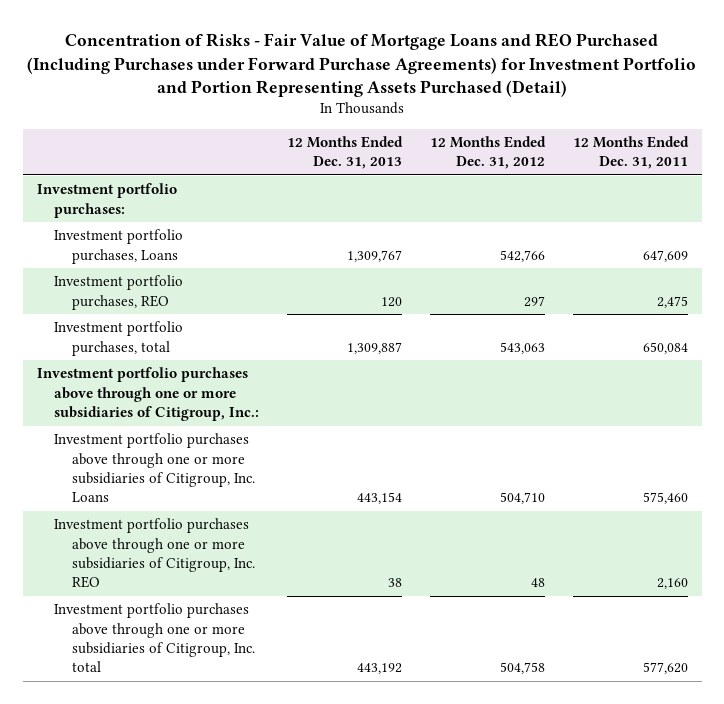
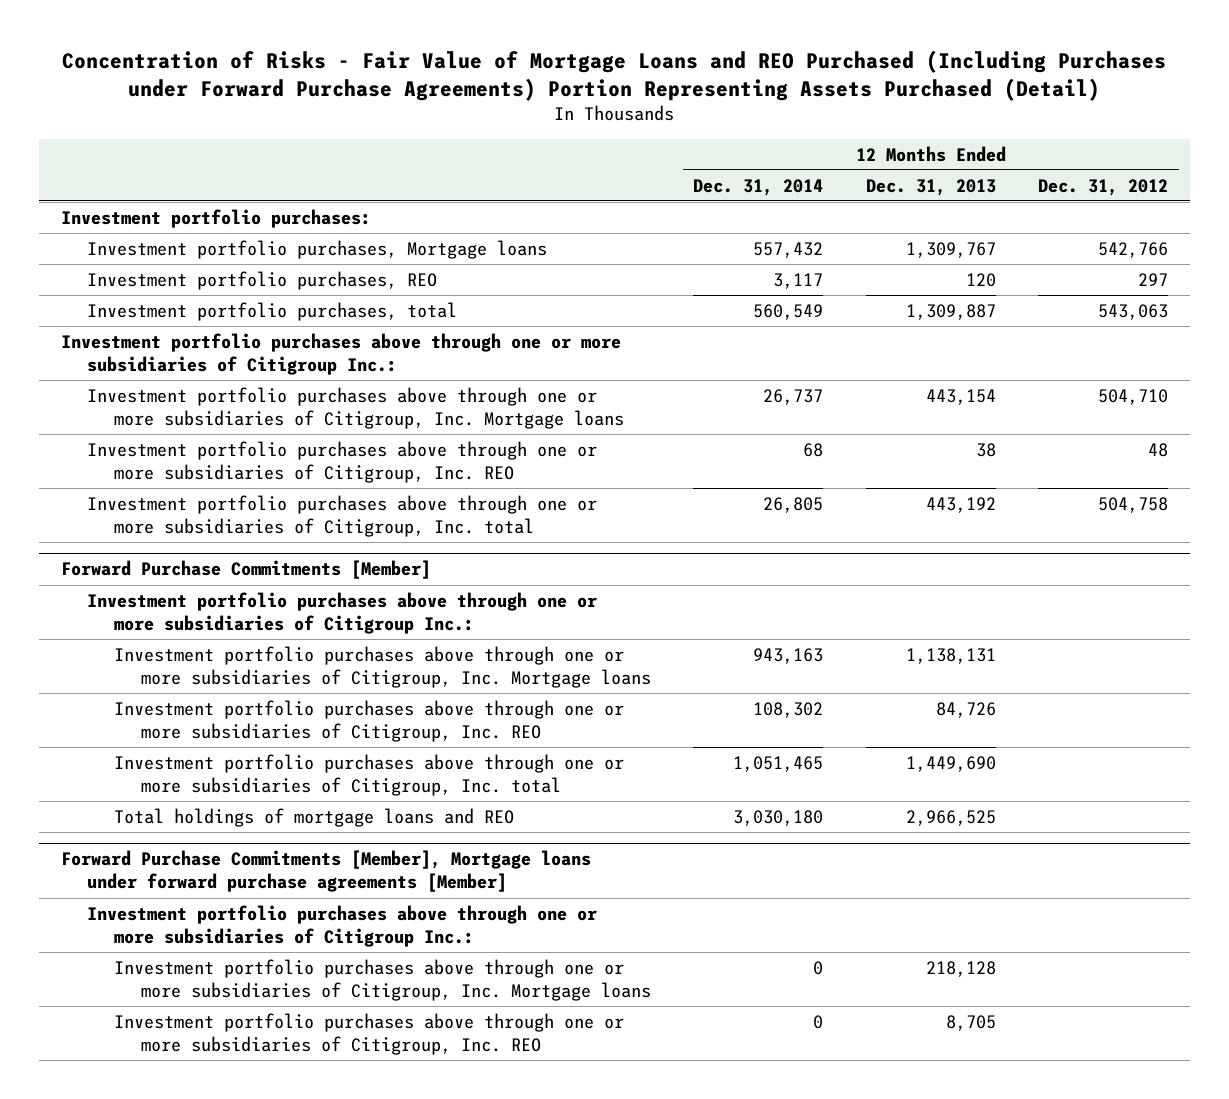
- Concentration of Risks - Fair Value of Mortgage Loans and REO Purchased (Including Purchases under Forward Purchase Agreements) for Investment Portfolio and Portion Representing Assets Purchased (Detail)
+ Concentration of Risks - Fair Value of Mortgage Loans and REO Purchased (Including Purchases under Forward Purchase Agreements) Portion Representing Assets Purchased (Detail)
- | 12 Months Ended Dec. 31, 2013 | 12 Months Ended Dec. 31, 2012 | 12 Months Ended Dec. 31, 2011
+ | 12 Months Ended Dec. 31, 2014 | 12 Months Ended Dec. 31, 2013 | 12 Months Ended Dec. 31, 2012
- Investment portfolio purchases, Loans | 1,309,767 | 542,766 | 647,609
+ Investment portfolio purchases, Mortgage loans | 557,432 | 1,309,767 | 542,766
- Investment portfolio purchases above through one or more subsidiaries of Citigroup, Inc.:
- Investment portfolio purchases above through one or more subsidiaries of Citigroup, Inc. Loans | 443,154 | 504,710 | 575,460
+ Investment portfolio purchases above through one or more subsidiaries of Citigroup Inc.:
+ Investment portfolio purchases above through one or more subsidiaries of Citigroup, Inc. Mortgage loans | 26,737 | 443,154 | 504,710
+ Forward Purchase Commitments [Member]
+ Investment portfolio purchases above through one or more subsidiaries of Citigroup Inc.:
+ Investment portfolio purchases above through one or more subsidiaries of Citigroup, Inc. Mortgage loans | 943,163 | 1,138,131 |
+ Investment portfolio purchases above through one or more subsidiaries of Citigroup, Inc. REO | 108,302 | 84,726 |
+ Investment portfolio purchases above through one or more subsidiaries of Citigroup, Inc. total | 1,051,465 | 1,449,690 |
+ Total holdings of mortgage loans and REO | 3,030,180 | 2,966,525 |
+ Forward Purchase Commitments [Member], Mortgage loans under forward purchase agreements [Member]
+ Investment portfolio purchases above through one or more subsidiaries of Citigroup Inc.:
+ Investment portfolio purchases above through one or more subsidiaries of Citigroup, Inc. Mortgage loans | 0 | 218,128 |
+ Investment portfolio purchases above through one or more subsidiaries of Citigroup, Inc. REO | 0 | 8,705 |

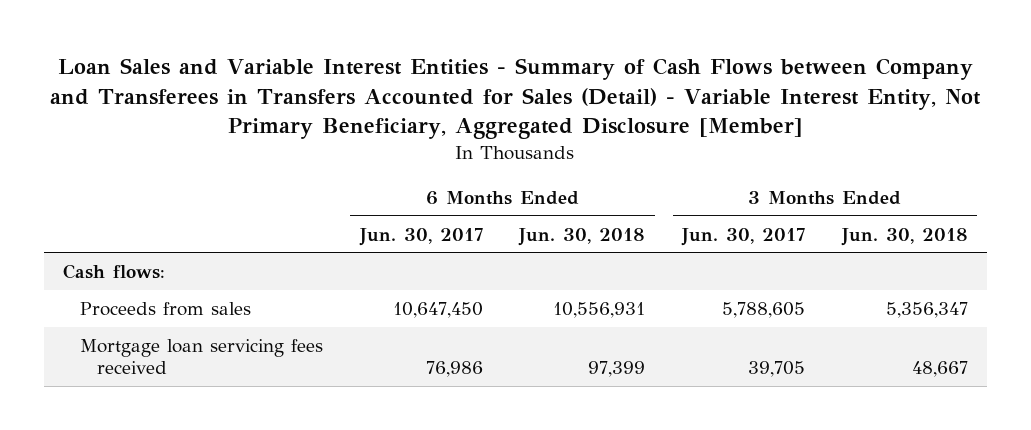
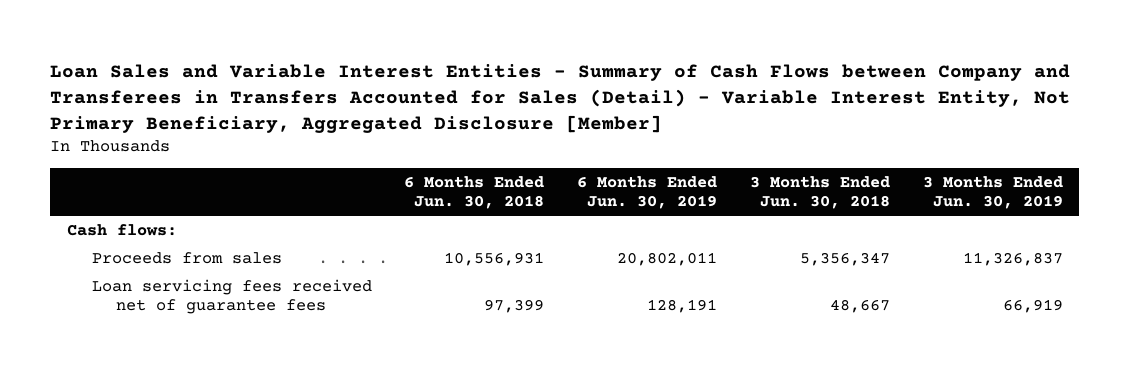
- | 6 Months Ended Jun. 30, 2017 | 6 Months Ended Jun. 30, 2018 | 3 Months Ended Jun. 30, 2017 | 3 Months Ended Jun. 30, 2018
+ | 6 Months Ended Jun. 30, 2018 | 6 Months Ended Jun. 30, 2019 | 3 Months Ended Jun. 30, 2018 | 3 Months Ended Jun. 30, 2019
- Mortgage loan servicing fees received | 76,986 | 97,399 | 39,705 | 48,667
+ Loan servicing fees received net of guarantee fees | 97,399 | 128,191 | 48,667 | 66,919

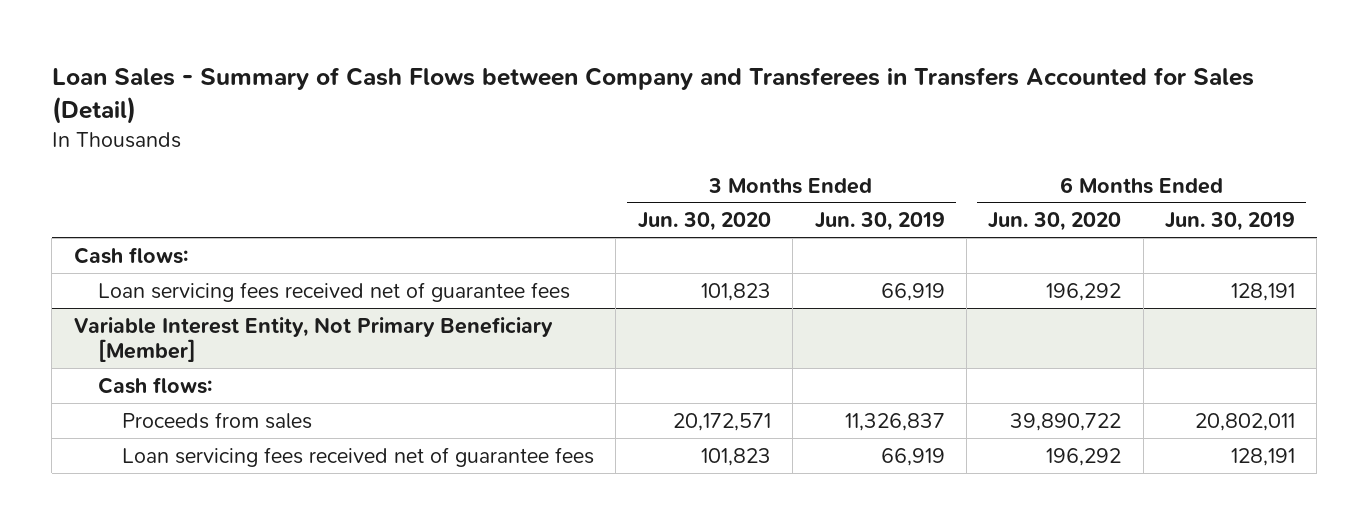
- Loan Sales and Variable Interest Entities - Summary of Cash Flows between Company and Transferees in Transfers Accounted for Sales (Detail) - Variable Interest Entity, Not Primary Beneficiary, Aggregated Disclosure [Member]
+ Loan Sales - Summary of Cash Flows between Company and Transferees in Transfers Accounted for Sales (Detail)
- | 6 Months Ended Jun. 30, 2018 | 6 Months Ended Jun. 30, 2019 | 3 Months Ended Jun. 30, 2018 | 3 Months Ended Jun. 30, 2019
+ | 3 Months Ended Jun. 30, 2020 | 3 Months Ended Jun. 30, 2019 | 6 Months Ended Jun. 30, 2020 | 6 Months Ended Jun. 30, 2019
+ Loan servicing fees received net of guarantee fees | 101,823 | 66,919 | 196,292 | 128,191
+ Variable Interest Entity, Not Primary Beneficiary [Member]
+ Cash flows:

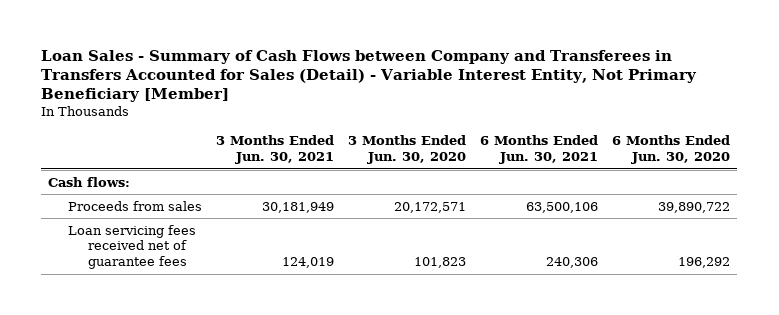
- Loan Sales - Summary of Cash Flows between Company and Transferees in Transfers Accounted for Sales (Detail)
+ Loan Sales - Summary of Cash Flows between Company and Transferees in Transfers Accounted for Sales (Detail) - Variable Interest Entity, Not Primary Beneficiary [Member]
- | 3 Months Ended Jun. 30, 2020 | 3 Months Ended Jun. 30, 2019 | 6 Months Ended Jun. 30, 2020 | 6 Months Ended Jun. 30, 2019
+ | 3 Months Ended Jun. 30, 2021 | 3 Months Ended Jun. 30, 2020 | 6 Months Ended Jun. 30, 2021 | 6 Months Ended Jun. 30, 2020
- Loan servicing fees received net of guarantee fees | 101,823 | 66,919 | 196,292 | 128,191
- Variable Interest Entity, Not Primary Beneficiary [Member]
- Cash flows:

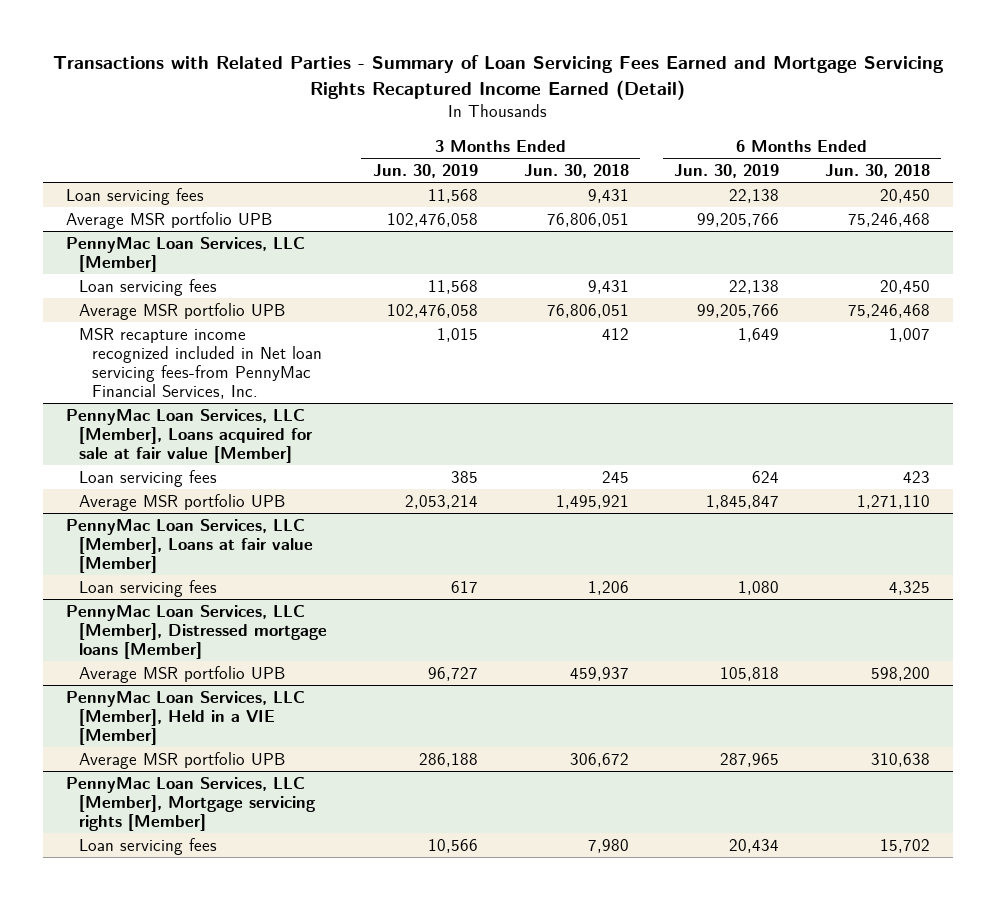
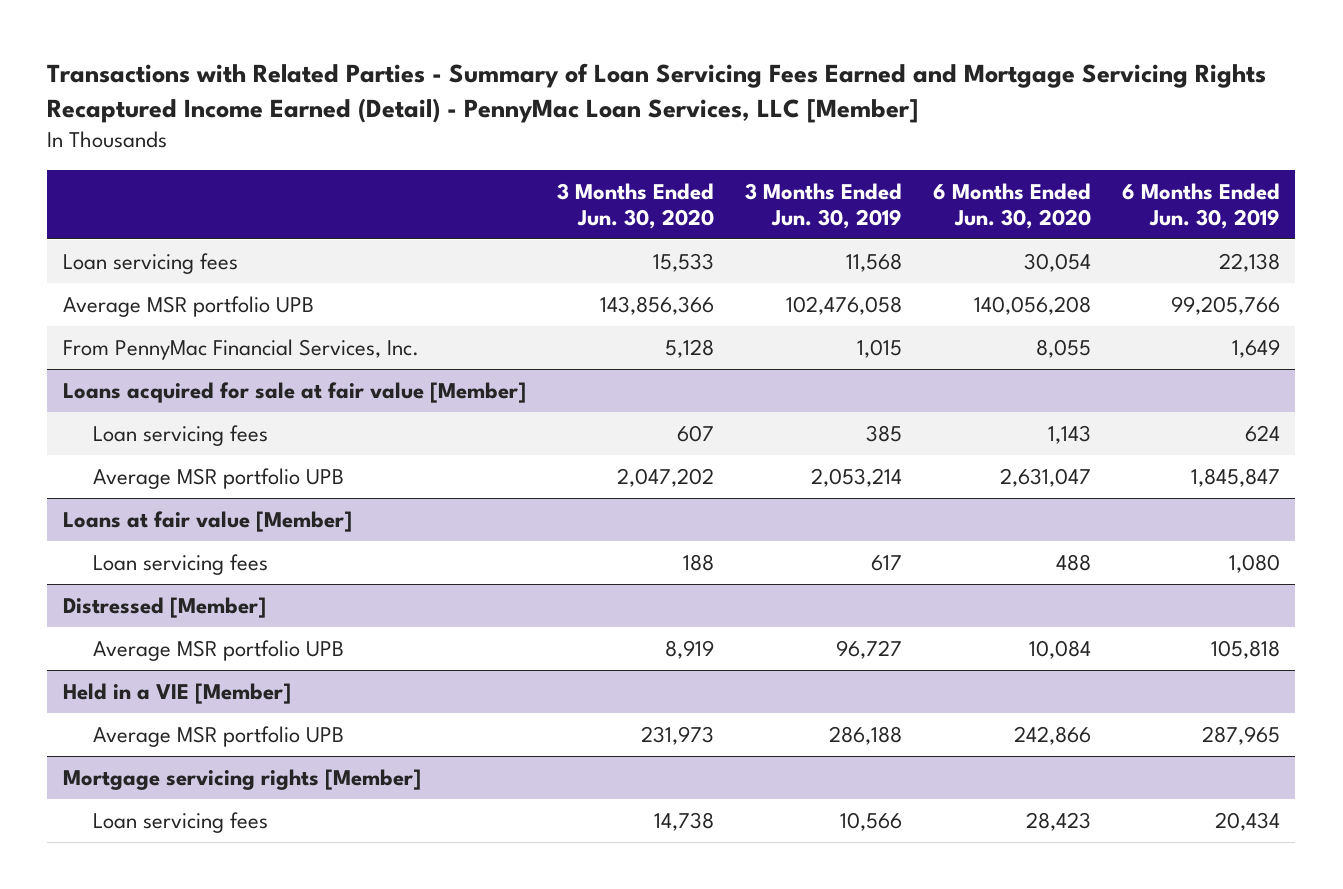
- Transactions with Related Parties - Summary of Loan Servicing Fees Earned and Mortgage Servicing Rights Recaptured Income Earned (Detail)
+ Transactions with Related Parties - Summary of Loan Servicing Fees Earned and Mortgage Servicing Rights Recaptured Income Earned (Detail) - PennyMac Loan Services, LLC [Member]
- | 3 Months Ended Jun. 30, 2019 | 3 Months Ended Jun. 30, 2018 | 6 Months Ended Jun. 30, 2019 | 6 Months Ended Jun. 30, 2018
+ | 3 Months Ended Jun. 30, 2020 | 3 Months Ended Jun. 30, 2019 | 6 Months Ended Jun. 30, 2020 | 6 Months Ended Jun. 30, 2019
- PennyMac Loan Services, LLC [Member]
- Loan servicing fees | 11,568 | 9,431 | 22,138 | 20,450
- Average MSR portfolio UPB | 102,476,058 | 76,806,051 | 99,205,766 | 75,246,468
- MSR recapture income recognized included in Net loan servicing fees-from PennyMac Financial Services, Inc. | 1,015 | 412 | 1,649 | 1,007
- PennyMac Loan Services, LLC [Member], Loans acquired for sale at fair value [Member]
+ From PennyMac Financial Services, Inc. | 5,128 | 1,015 | 8,055 | 1,649
+ Loans acquired for sale at fair value [Member]
- PennyMac Loan Services, LLC [Member], Loans at fair value [Member]
+ Loans at fair value [Member]
- PennyMac Loan Services, LLC [Member], Distressed mortgage loans [Member]
+ Distressed [Member]
- PennyMac Loan Services, LLC [Member], Held in a VIE [Member]
+ Held in a VIE [Member]
- PennyMac Loan Services, LLC [Member], Mortgage servicing rights [Member]
+ Mortgage servicing rights [Member]

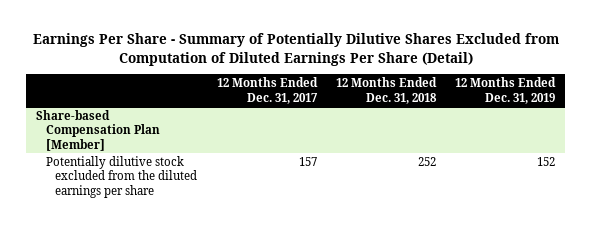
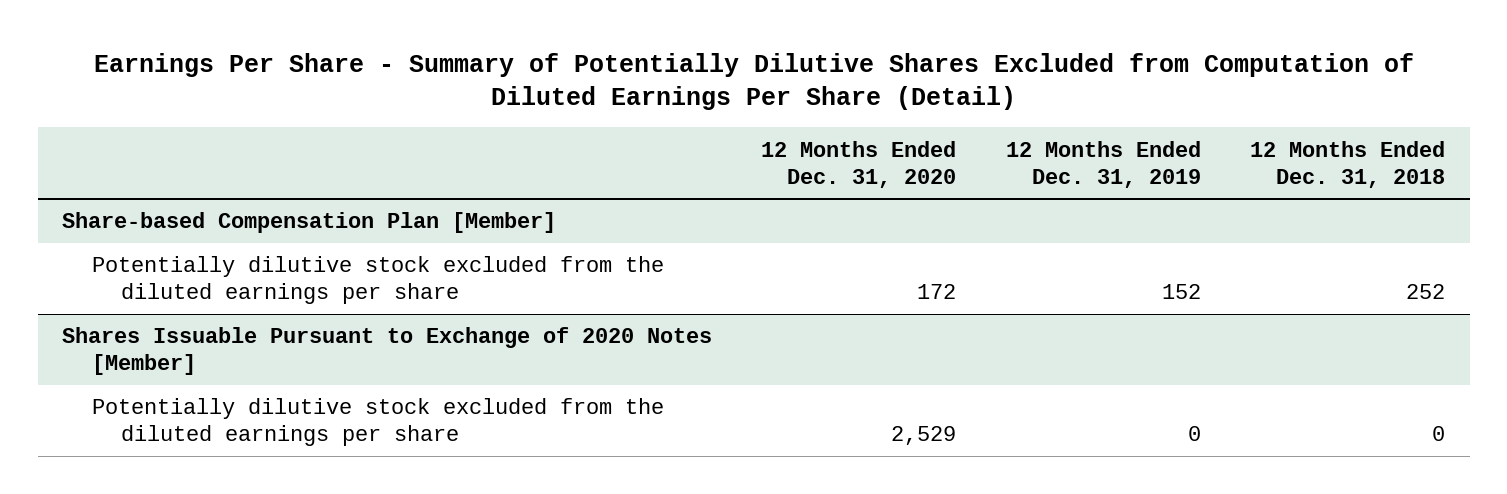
- | 12 Months Ended Dec. 31, 2017 | 12 Months Ended Dec. 31, 2018 | 12 Months Ended Dec. 31, 2019
+ | 12 Months Ended Dec. 31, 2020 | 12 Months Ended Dec. 31, 2019 | 12 Months Ended Dec. 31, 2018
+ Shares Issuable Pursuant to Exchange of 2020 Notes [Member]
+ Potentially dilutive stock excluded from the diluted earnings per share | 2,529 | 0 | 0

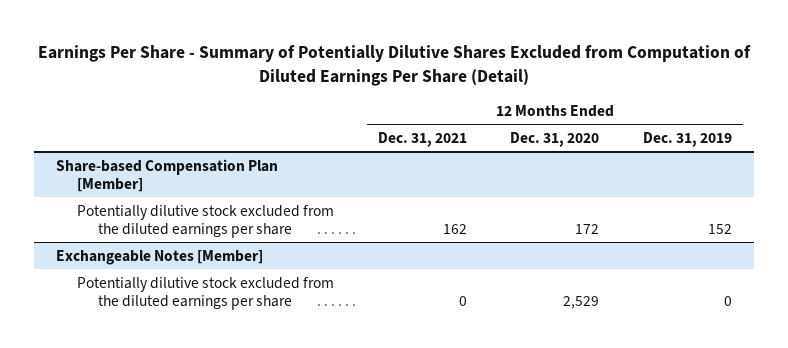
- | 12 Months Ended Dec. 31, 2020 | 12 Months Ended Dec. 31, 2019 | 12 Months Ended Dec. 31, 2018
+ | 12 Months Ended Dec. 31, 2021 | 12 Months Ended Dec. 31, 2020 | 12 Months Ended Dec. 31, 2019
- Shares Issuable Pursuant to Exchange of 2020 Notes [Member]
+ Exchangeable Notes [Member]

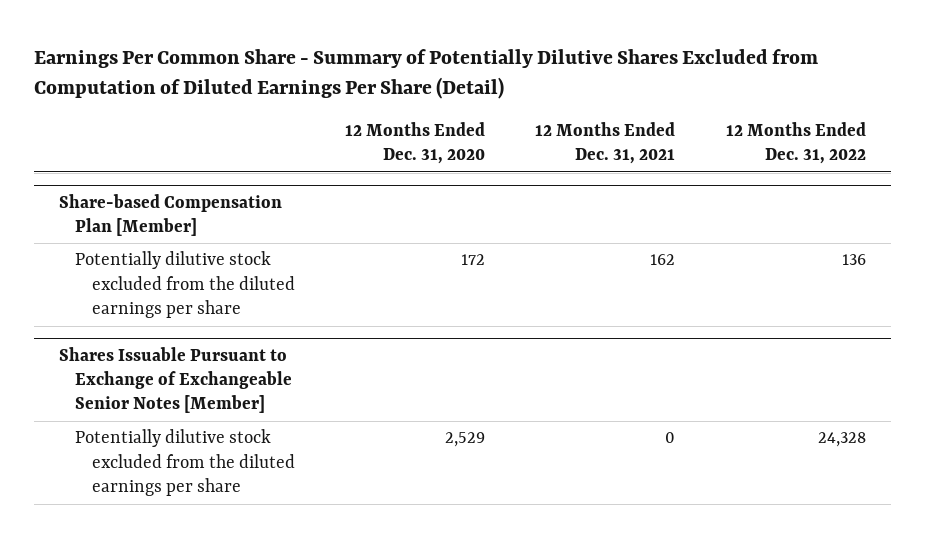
- Earnings Per Share - Summary of Potentially Dilutive Shares Excluded from Computation of Diluted Earnings Per Share (Detail)
+ Earnings Per Common Share - Summary of Potentially Dilutive Shares Excluded from Computation of Diluted Earnings Per Share (Detail)
- | 12 Months Ended Dec. 31, 2021 | 12 Months Ended Dec. 31, 2020 | 12 Months Ended Dec. 31, 2019
+ | 12 Months Ended Dec. 31, 2020 | 12 Months Ended Dec. 31, 2021 | 12 Months Ended Dec. 31, 2022
- Exchangeable Notes [Member]
+ Shares Issuable Pursuant to Exchange of Exchangeable Senior Notes [Member]

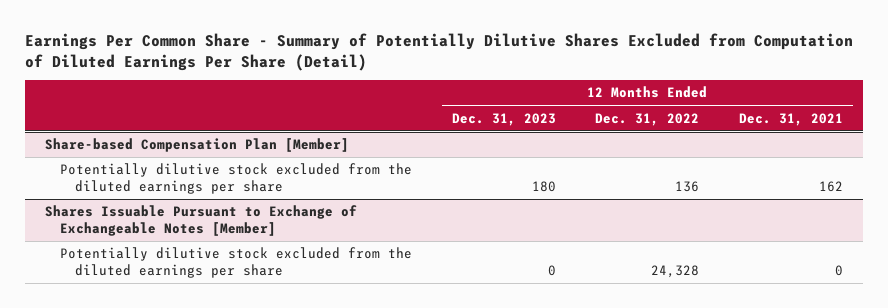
- | 12 Months Ended Dec. 31, 2020 | 12 Months Ended Dec. 31, 2021 | 12 Months Ended Dec. 31, 2022
+ | 12 Months Ended Dec. 31, 2023 | 12 Months Ended Dec. 31, 2022 | 12 Months Ended Dec. 31, 2021
- Shares Issuable Pursuant to Exchange of Exchangeable Senior Notes [Member]
+ Shares Issuable Pursuant to Exchange of Exchangeable Notes [Member]

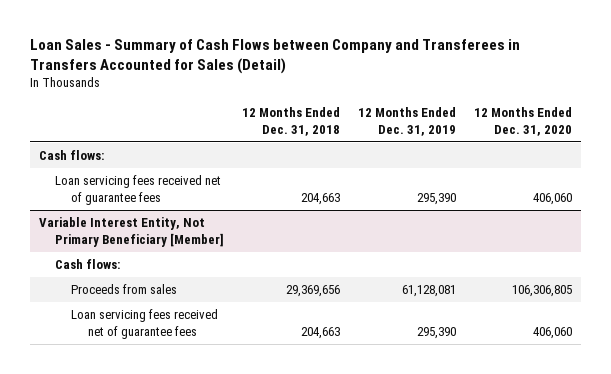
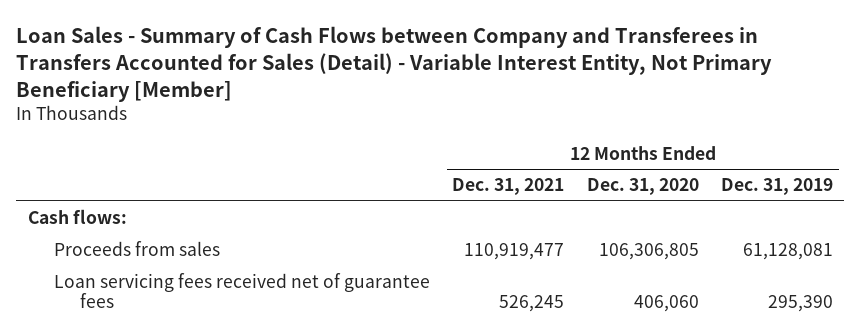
- Loan Sales - Summary of Cash Flows between Company and Transferees in Transfers Accounted for Sales (Detail)
+ Loan Sales - Summary of Cash Flows between Company and Transferees in Transfers Accounted for Sales (Detail) - Variable Interest Entity, Not Primary Beneficiary [Member]
- | 12 Months Ended Dec. 31, 2018 | 12 Months Ended Dec. 31, 2019 | 12 Months Ended Dec. 31, 2020
+ | 12 Months Ended Dec. 31, 2021 | 12 Months Ended Dec. 31, 2020 | 12 Months Ended Dec. 31, 2019
- Loan servicing fees received net of guarantee fees | 204,663 | 295,390 | 406,060
- Variable Interest Entity, Not Primary Beneficiary [Member]
- Cash flows:

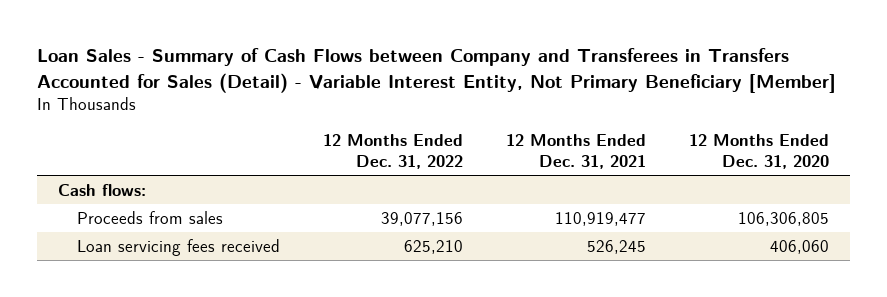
- | 12 Months Ended Dec. 31, 2021 | 12 Months Ended Dec. 31, 2020 | 12 Months Ended Dec. 31, 2019
+ | 12 Months Ended Dec. 31, 2022 | 12 Months Ended Dec. 31, 2021 | 12 Months Ended Dec. 31, 2020
- Loan servicing fees received net of guarantee fees | 526,245 | 406,060 | 295,390
+ Loan servicing fees received | 625,210 | 526,245 | 406,060

